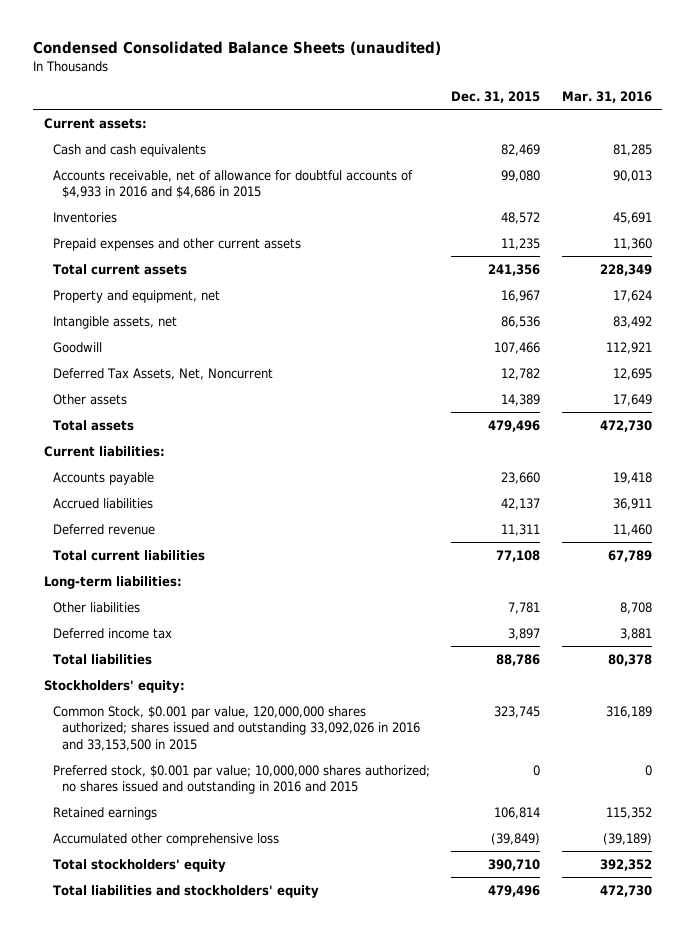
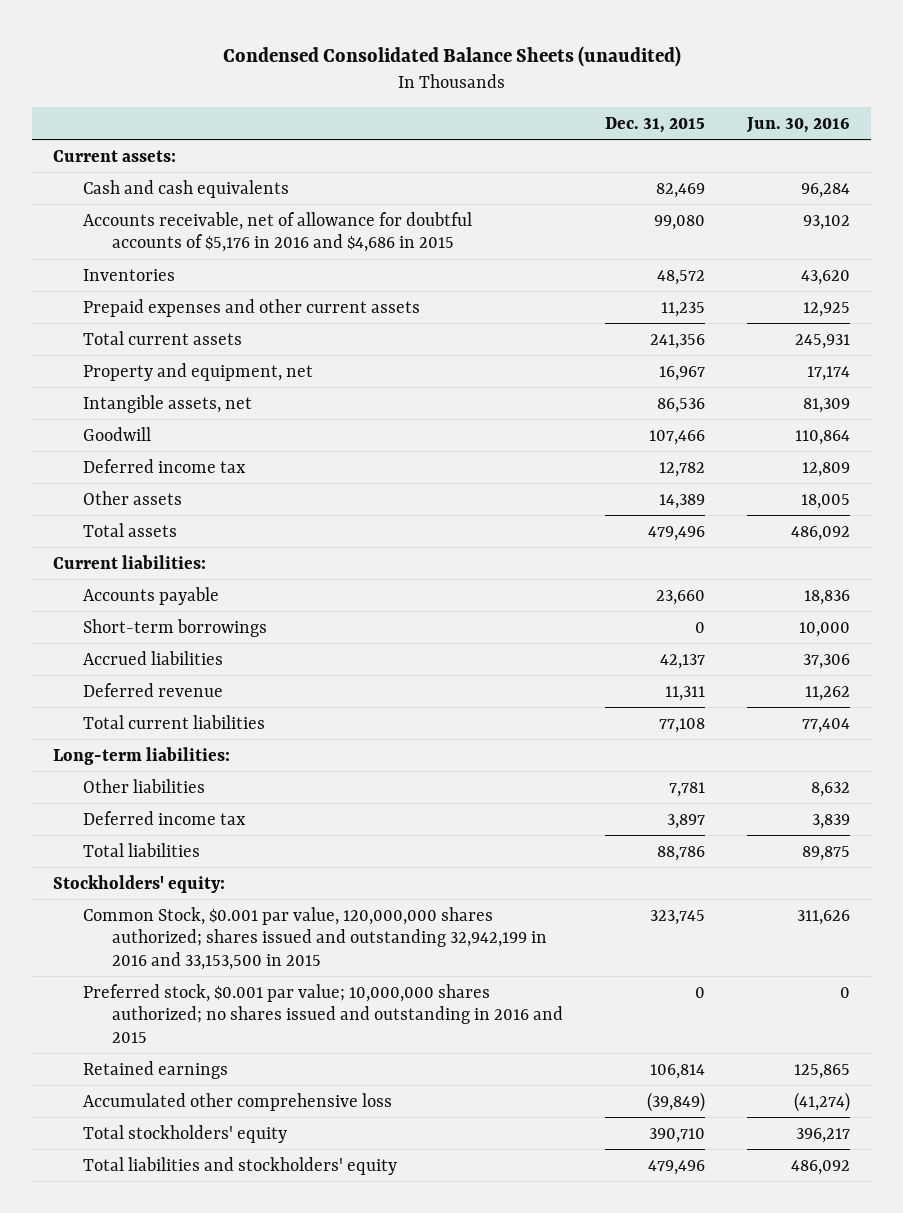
- | Dec. 31, 2015 | Mar. 31, 2016
+ | Dec. 31, 2015 | Jun. 30, 2016
- Accounts receivable, net of allowance for doubtful accounts of $4,933 in 2016 and $4,686 in 2015 | 99,080 | 90,013
+ Accounts receivable, net of allowance for doubtful accounts of $5,176 in 2016 and $4,686 in 2015 | 99,080 | 93,102
- Deferred Tax Assets, Net, Noncurrent | 12,782 | 12,695
+ Deferred income tax | 12,782 | 12,809
+ Short-term borrowings | 0 | 10,000
- Common Stock, $0.001 par value, 120,000,000 shares authorized; shares issued and outstanding 33,092,026 in 2016 and 33,153,500 in 2015 | 323,745 | 316,189
+ Common Stock, $0.001 par value, 120,000,000 shares authorized; shares issued and outstanding 32,942,199 in 2016 and 33,153,500 in 2015 | 323,745 | 311,626

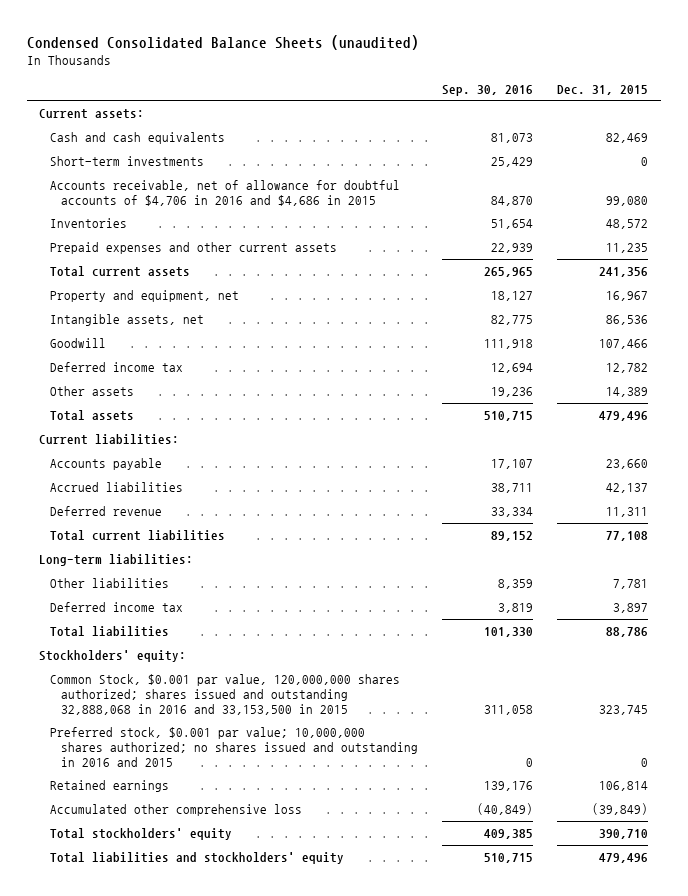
- | Dec. 31, 2015 | Jun. 30, 2016
+ | Sep. 30, 2016 | Dec. 31, 2015
- Accounts receivable, net of allowance for doubtful accounts of $5,176 in 2016 and $4,686 in 2015 | 99,080 | 93,102
+ Short-term investments | 25,429 | 0
+ Accounts receivable, net of allowance for doubtful accounts of $4,706 in 2016 and $4,686 in 2015 | 84,870 | 99,080
- Short-term borrowings | 0 | 10,000
- Common Stock, $0.001 par value, 120,000,000 shares authorized; shares issued and outstanding 32,942,199 in 2016 and 33,153,500 in 2015 | 323,745 | 311,626
+ Common Stock, $0.001 par value, 120,000,000 shares authorized; shares issued and outstanding 32,888,068 in 2016 and 33,153,500 in 2015 | 311,058 | 323,745

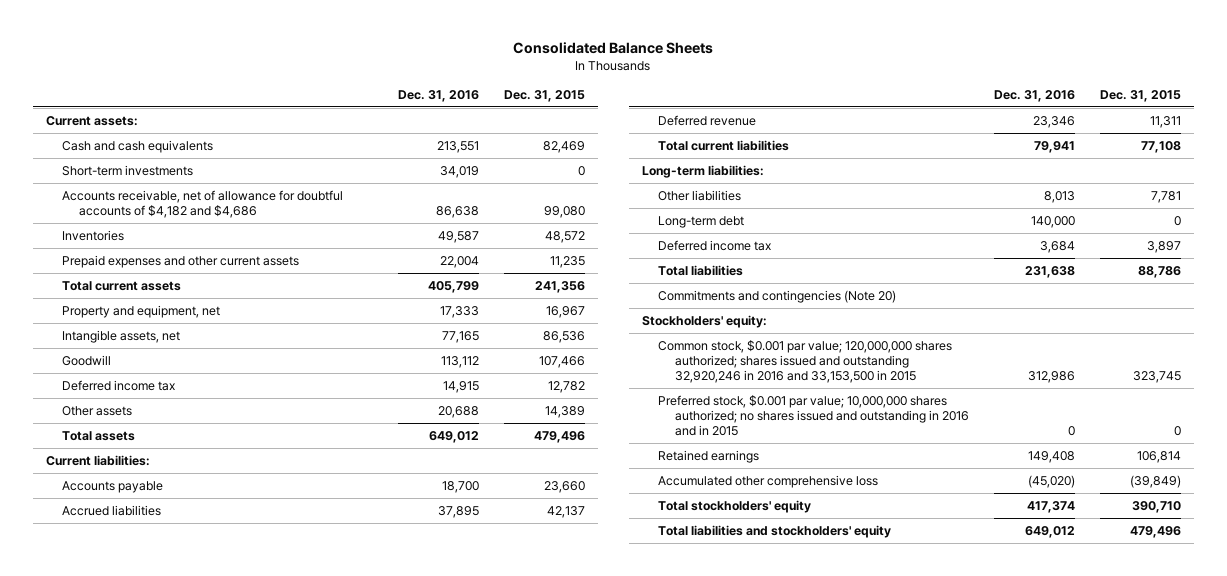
- Condensed Consolidated Balance Sheets (unaudited)
+ Consolidated Balance Sheets
- | Sep. 30, 2016 | Dec. 31, 2015
+ | Dec. 31, 2016 | Dec. 31, 2015
- Accounts receivable, net of allowance for doubtful accounts of $4,706 in 2016 and $4,686 in 2015 | 84,870 | 99,080
+ Accounts receivable, net of allowance for doubtful accounts of $4,182 and $4,686 | 86,638 | 99,080
+ Long-term debt | 140,000 | 0
+ Commitments and contingencies (Note 20)
- Common Stock, $0.001 par value, 120,000,000 shares authorized; shares issued and outstanding 32,888,068 in 2016 and 33,153,500 in 2015 | 311,058 | 323,745
- Preferred stock, $0.001 par value; 10,000,000 shares authorized; no shares issued and outstanding in 2016 and 2015 | 0 | 0
+ Common stock, $0.001 par value; 120,000,000 shares authorized; shares issued and outstanding 32,920,246 in 2016 and 33,153,500 in 2015 | 312,986 | 323,745
+ Preferred stock, $0.001 par value; 10,000,000 shares authorized; no shares issued and outstanding in 2016 and in 2015 | 0 | 0

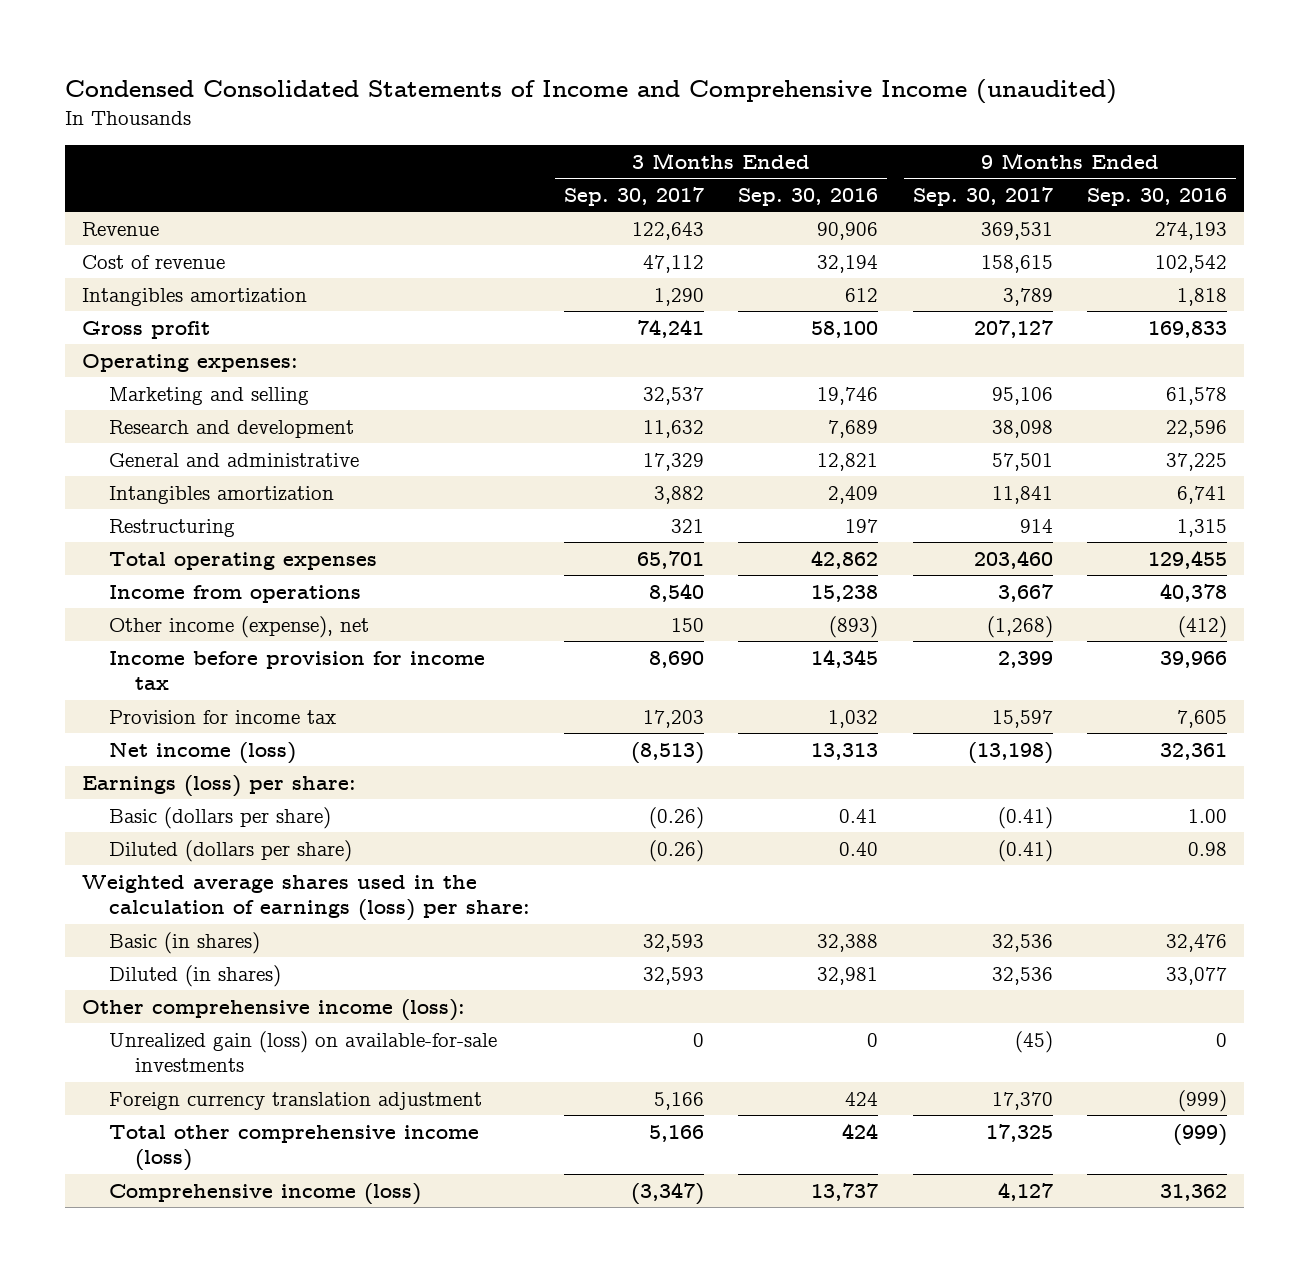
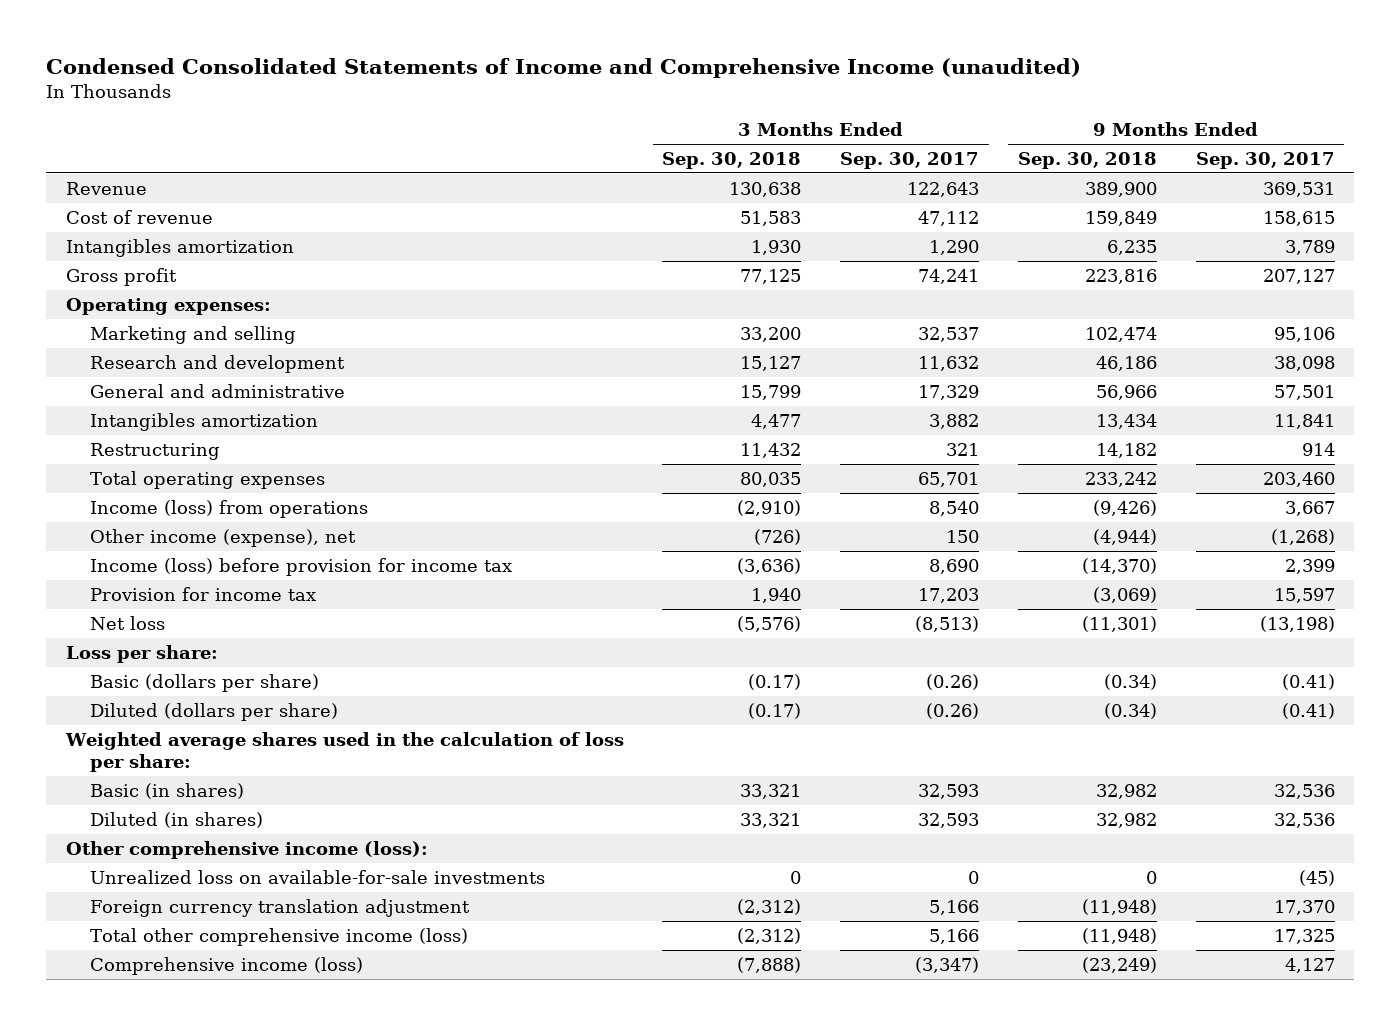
- | 3 Months Ended Sep. 30, 2017 | 3 Months Ended Sep. 30, 2016 | 9 Months Ended Sep. 30, 2017 | 9 Months Ended Sep. 30, 2016
+ | 3 Months Ended Sep. 30, 2018 | 3 Months Ended Sep. 30, 2017 | 9 Months Ended Sep. 30, 2018 | 9 Months Ended Sep. 30, 2017
- Income from operations | 8,540 | 15,238 | 3,667 | 40,378
+ Income (loss) from operations | (2,910) | 8,540 | (9,426) | 3,667
- Income before provision for income tax | 8,690 | 14,345 | 2,399 | 39,966
+ Income (loss) before provision for income tax | (3,636) | 8,690 | (14,370) | 2,399
- Net income (loss) | (8,513) | 13,313 | (13,198) | 32,361
- Earnings (loss) per share:
+ Net loss | (5,576) | (8,513) | (11,301) | (13,198)
+ Loss per share:
- Weighted average shares used in the calculation of earnings (loss) per share:
+ Weighted average shares used in the calculation of loss per share:
- Unrealized gain (loss) on available-for-sale investments | 0 | 0 | (45) | 0
+ Unrealized loss on available-for-sale investments | 0 | 0 | 0 | (45)

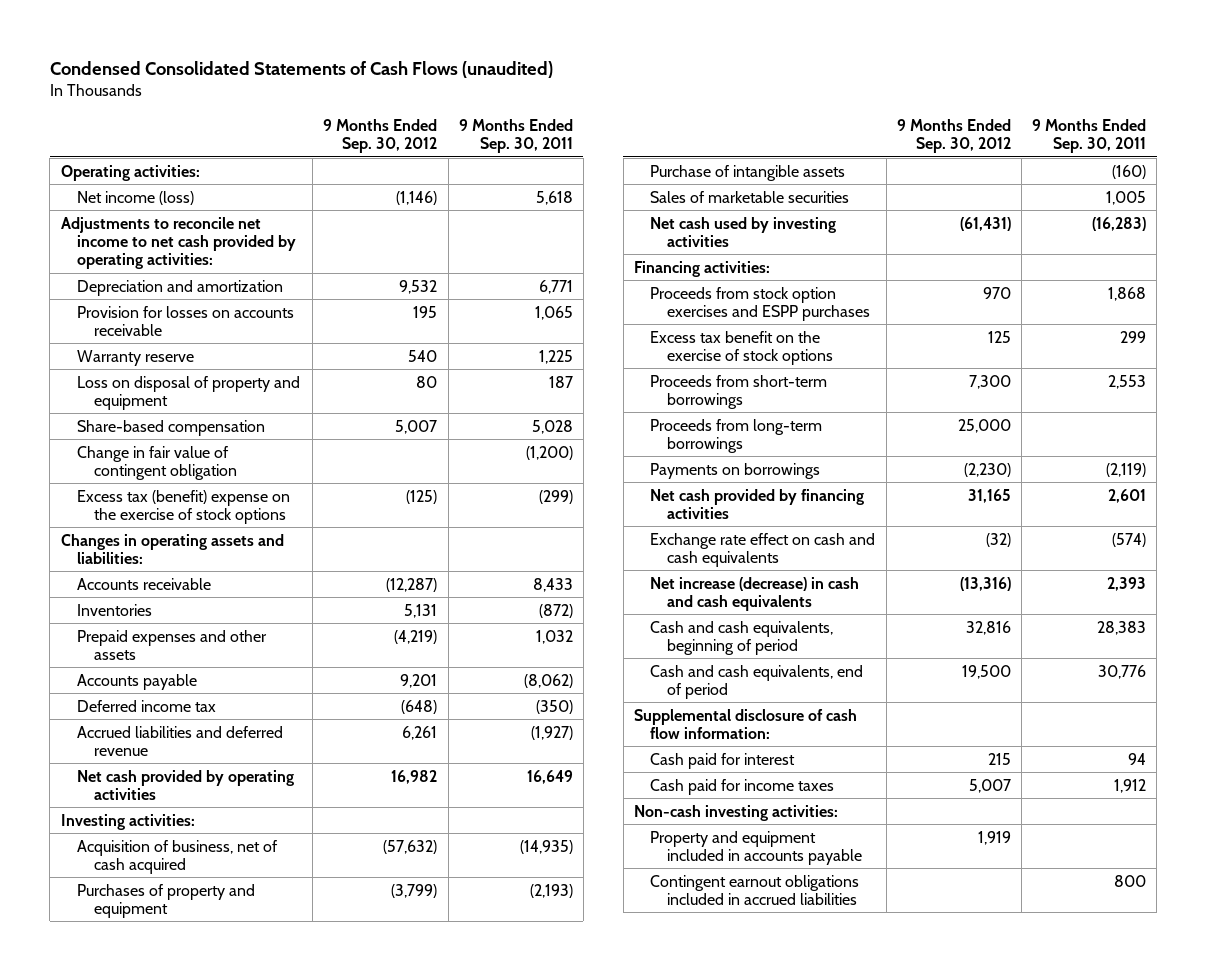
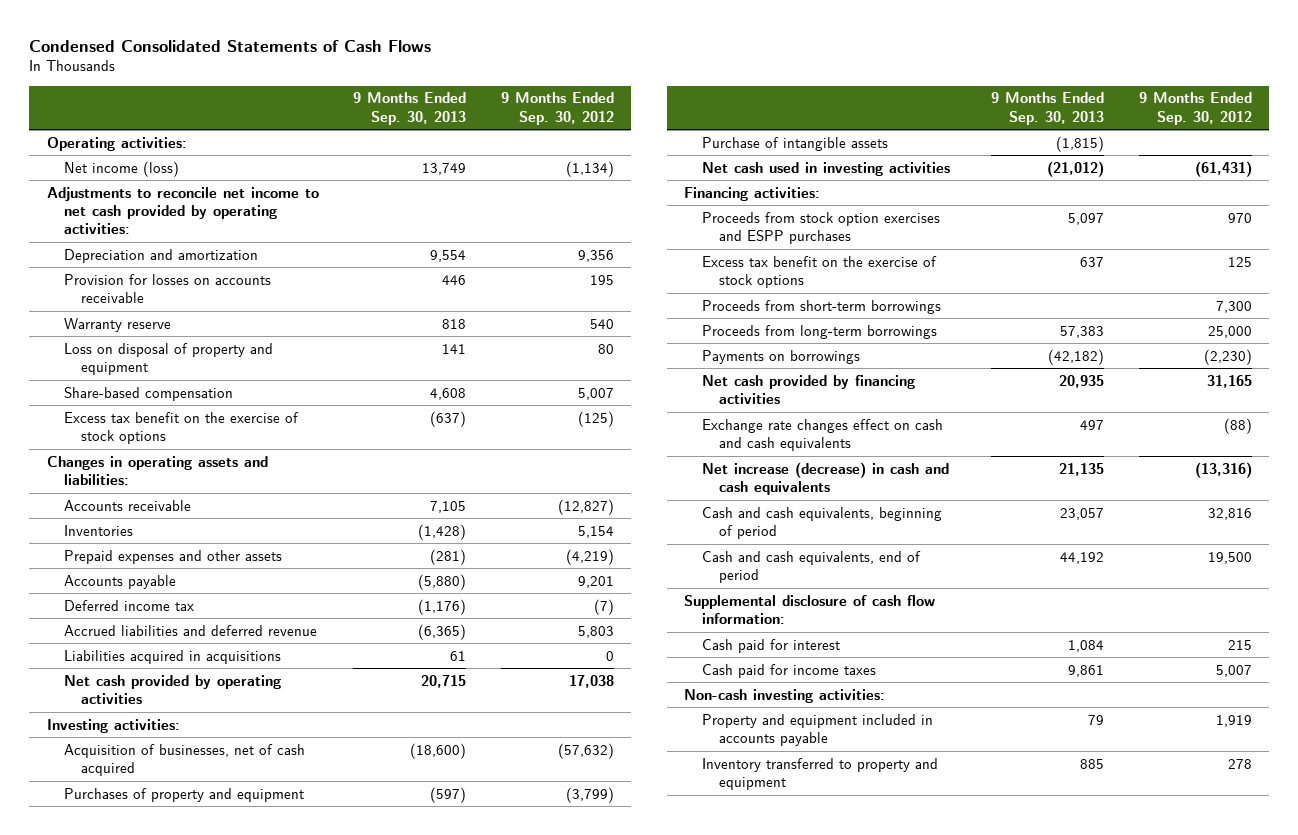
- Condensed Consolidated Statements of Cash Flows (unaudited)
+ Condensed Consolidated Statements of Cash Flows
- | 9 Months Ended Sep. 30, 2012 | 9 Months Ended Sep. 30, 2011
+ | 9 Months Ended Sep. 30, 2013 | 9 Months Ended Sep. 30, 2012
- Net income (loss) | (1,146) | 5,618
+ Net income (loss) | 13,749 | (1,134)
- Depreciation and amortization | 9,532 | 6,771
+ Depreciation and amortization | 9,554 | 9,356
- Change in fair value of contingent obligation | | (1,200)
- Excess tax (benefit) expense on the exercise of stock options | (125) | (299)
+ Excess tax benefit on the exercise of stock options | (637) | (125)
- Accounts receivable | (12,287) | 8,433
- Inventories | 5,131 | (872)
+ Accounts receivable | 7,105 | (12,827)
+ Inventories | (1,428) | 5,154
- Deferred income tax | (648) | (350)
- Accrued liabilities and deferred revenue | 6,261 | (1,927)
- Net cash provided by operating activities | 16,982 | 16,649
+ Deferred income tax | (1,176) | (7)
+ Accrued liabilities and deferred revenue | (6,365) | 5,803
+ Liabilities acquired in acquisitions | 61 | 0
+ Net cash provided by operating activities | 20,715 | 17,038
- Acquisition of business, net of cash acquired | (57,632) | (14,935)
+ Acquisition of businesses, net of cash acquired | (18,600) | (57,632)
- Sales of marketable securities | | 1,005
- Net cash used by investing activities | (61,431) | (16,283)
+ Net cash used in investing activities | (21,012) | (61,431)
- Exchange rate effect on cash and cash equivalents | (32) | (574)
+ Exchange rate changes effect on cash and cash equivalents | 497 | (88)
- Contingent earnout obligations included in accrued liabilities | | 800
+ Inventory transferred to property and equipment | 885 | 278

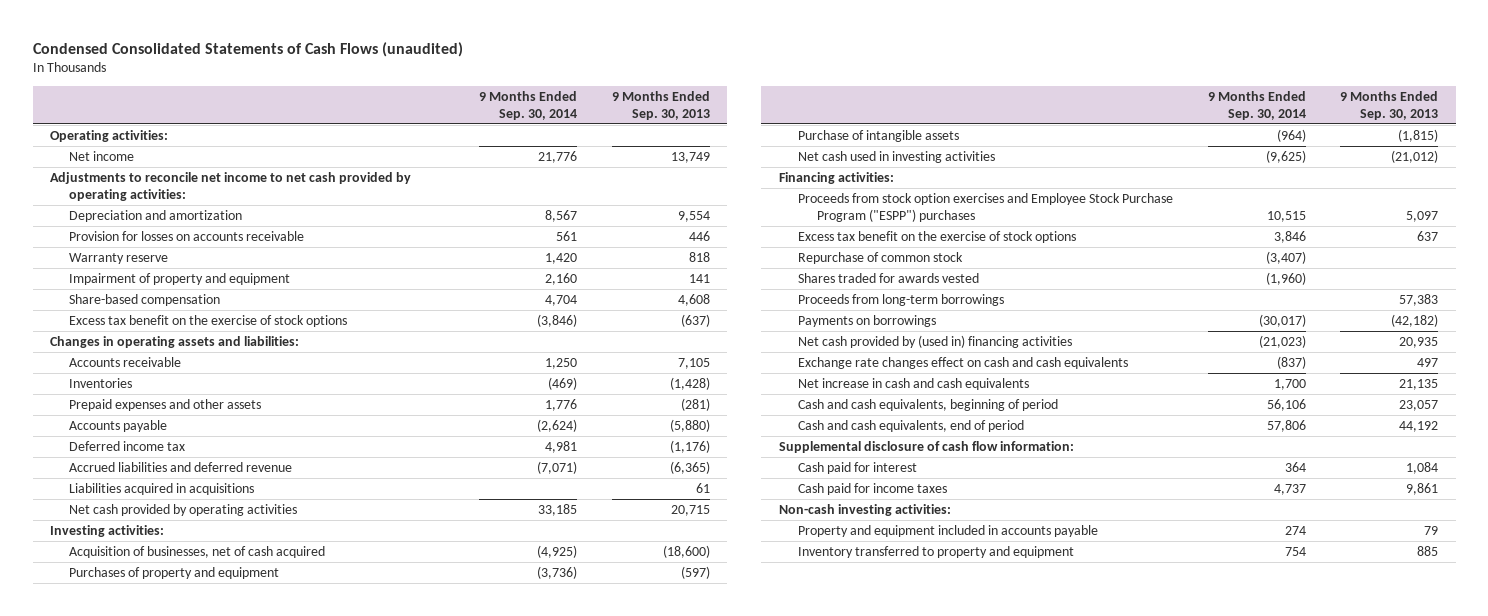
- Condensed Consolidated Statements of Cash Flows
+ Condensed Consolidated Statements of Cash Flows (unaudited)
- | 9 Months Ended Sep. 30, 2013 | 9 Months Ended Sep. 30, 2012
+ | 9 Months Ended Sep. 30, 2014 | 9 Months Ended Sep. 30, 2013
- Net income (loss) | 13,749 | (1,134)
+ Net income | 21,776 | 13,749
- Loss on disposal of property and equipment | 141 | 80
+ Impairment of property and equipment | 2,160 | 141
- Proceeds from stock option exercises and ESPP purchases | 5,097 | 970
+ Proceeds from stock option exercises and Employee Stock Purchase Program ("ESPP") purchases | 10,515 | 5,097
- Proceeds from short-term borrowings | | 7,300
+ Repurchase of common stock | (3,407) |
+ Shares traded for awards vested | (1,960) |
- Net cash provided by financing activities | 20,935 | 31,165
+ Net cash provided by (used in) financing activities | (21,023) | 20,935
- Net increase (decrease) in cash and cash equivalents | 21,135 | (13,316)
+ Net increase in cash and cash equivalents | 1,700 | 21,135

